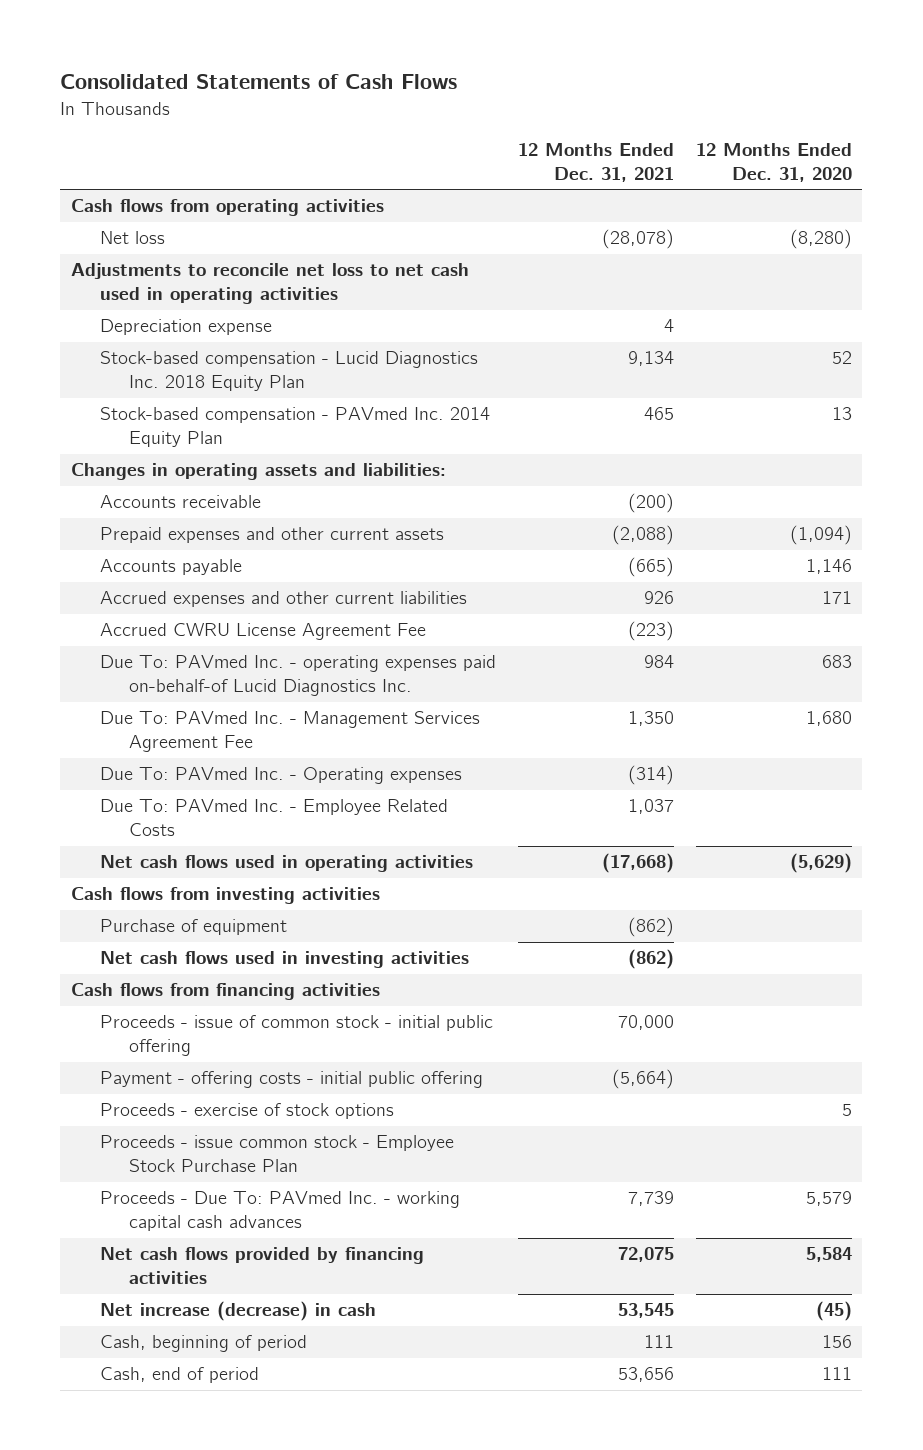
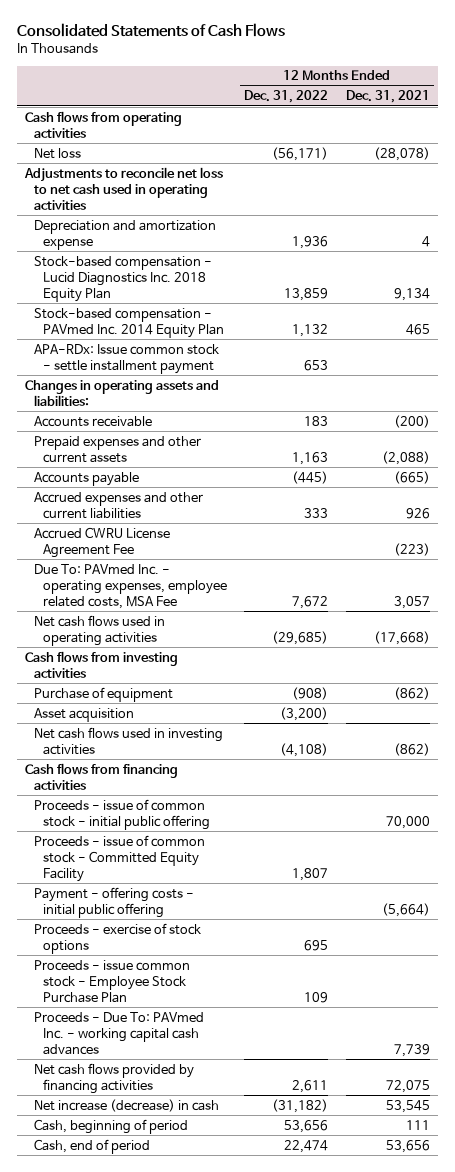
- | 12 Months Ended Dec. 31, 2021 | 12 Months Ended Dec. 31, 2020
+ | 12 Months Ended Dec. 31, 2022 | 12 Months Ended Dec. 31, 2021
- Depreciation expense | 4 |
+ Depreciation and amortization expense | 1,936 | 4
+ APA-RDx: Issue common stock - settle installment payment | 653 |
- Due To: PAVmed Inc. - operating expenses paid on-behalf-of Lucid Diagnostics Inc. | 984 | 683
- Due To: PAVmed Inc. - Management Services Agreement Fee | 1,350 | 1,680
- Due To: PAVmed Inc. - Operating expenses | (314) |
- Due To: PAVmed Inc. - Employee Related Costs | 1,037 |
+ Due To: PAVmed Inc. - operating expenses, employee related costs, MSA Fee | 7,672 | 3,057
+ Asset acquisition | (3,200) |
+ Proceeds - issue of common stock - Committed Equity Facility | 1,807 |

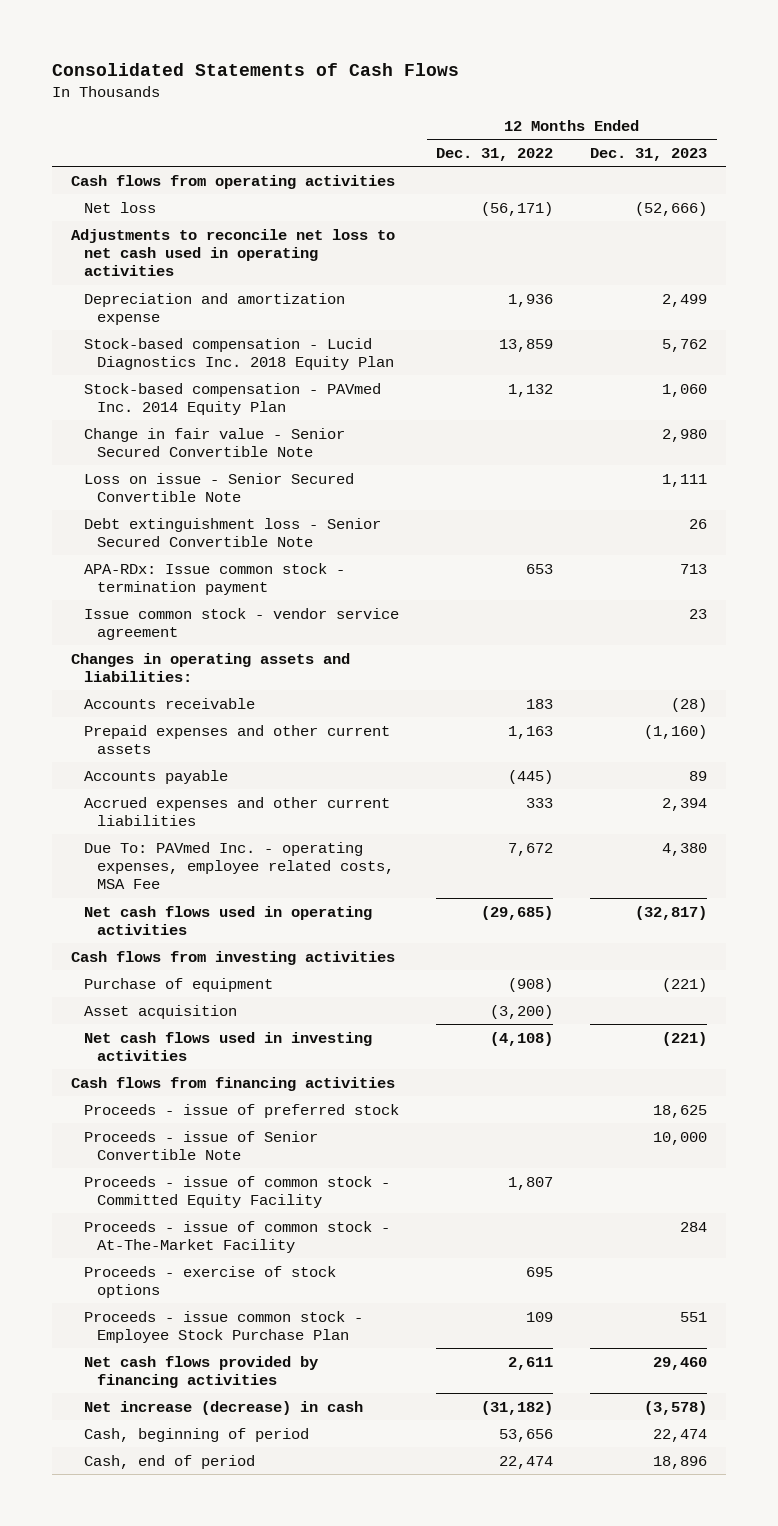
- | 12 Months Ended Dec. 31, 2022 | 12 Months Ended Dec. 31, 2021
+ | 12 Months Ended Dec. 31, 2022 | 12 Months Ended Dec. 31, 2023
- APA-RDx: Issue common stock - settle installment payment | 653 |
+ Change in fair value - Senior Secured Convertible Note | | 2,980
+ Loss on issue - Senior Secured Convertible Note | | 1,111
+ Debt extinguishment loss - Senior Secured Convertible Note | | 26
+ APA-RDx: Issue common stock - termination payment | 653 | 713
+ Issue common stock - vendor service agreement | | 23
- Accrued CWRU License Agreement Fee | | (223)
- Proceeds - issue of common stock - initial public offering | | 70,000
+ Proceeds - issue of preferred stock | | 18,625
+ Proceeds - issue of Senior Convertible Note | | 10,000
- Payment - offering costs - initial public offering | | (5,664)
+ Proceeds - issue of common stock - At-The-Market Facility | | 284
- Proceeds - Due To: PAVmed Inc. - working capital cash advances | | 7,739

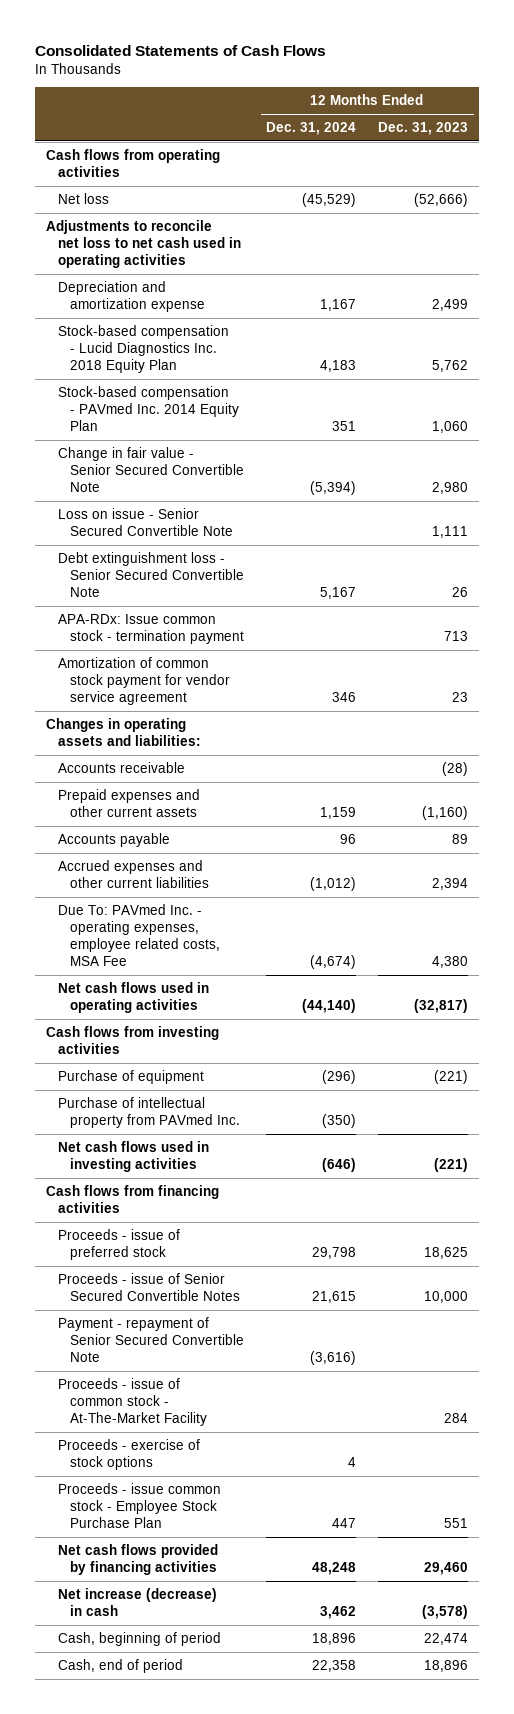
- | 12 Months Ended Dec. 31, 2022 | 12 Months Ended Dec. 31, 2023
+ | 12 Months Ended Dec. 31, 2024 | 12 Months Ended Dec. 31, 2023
- Issue common stock - vendor service agreement | | 23
+ Amortization of common stock payment for vendor service agreement | 346 | 23
- Asset acquisition | (3,200) |
+ Purchase of intellectual property from PAVmed Inc. | (350) |
- Proceeds - issue of Senior Convertible Note | | 10,000
- Proceeds - issue of common stock - Committed Equity Facility | 1,807 |
+ Proceeds - issue of Senior Secured Convertible Notes | 21,615 | 10,000
+ Payment - repayment of Senior Secured Convertible Note | (3,616) |

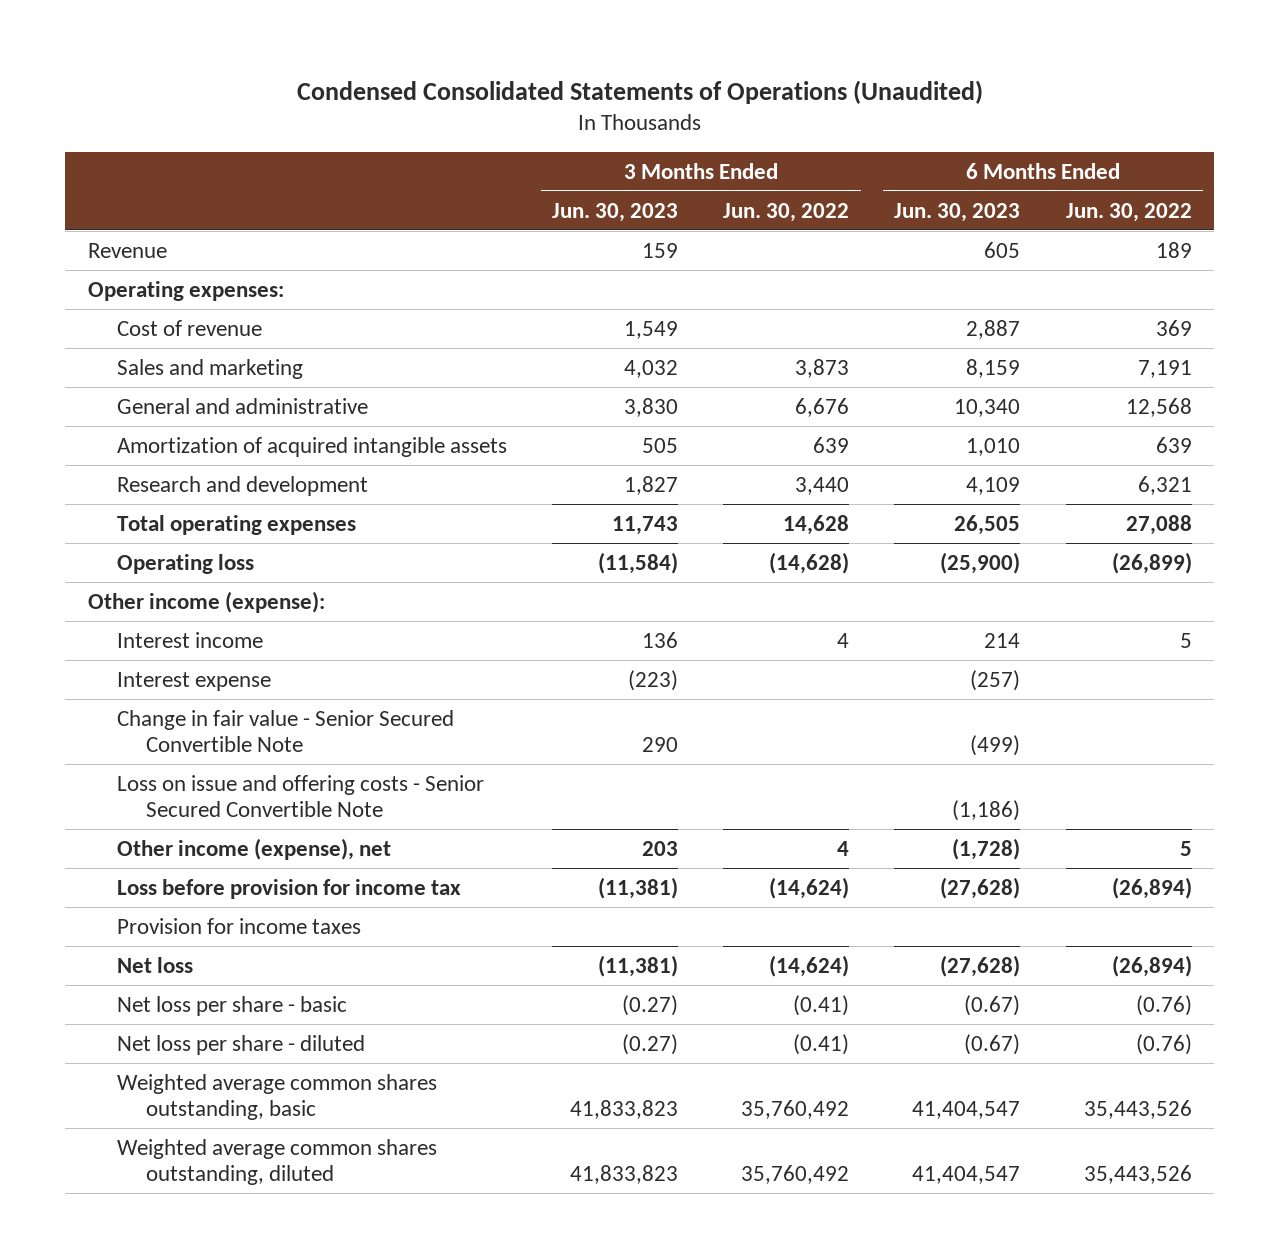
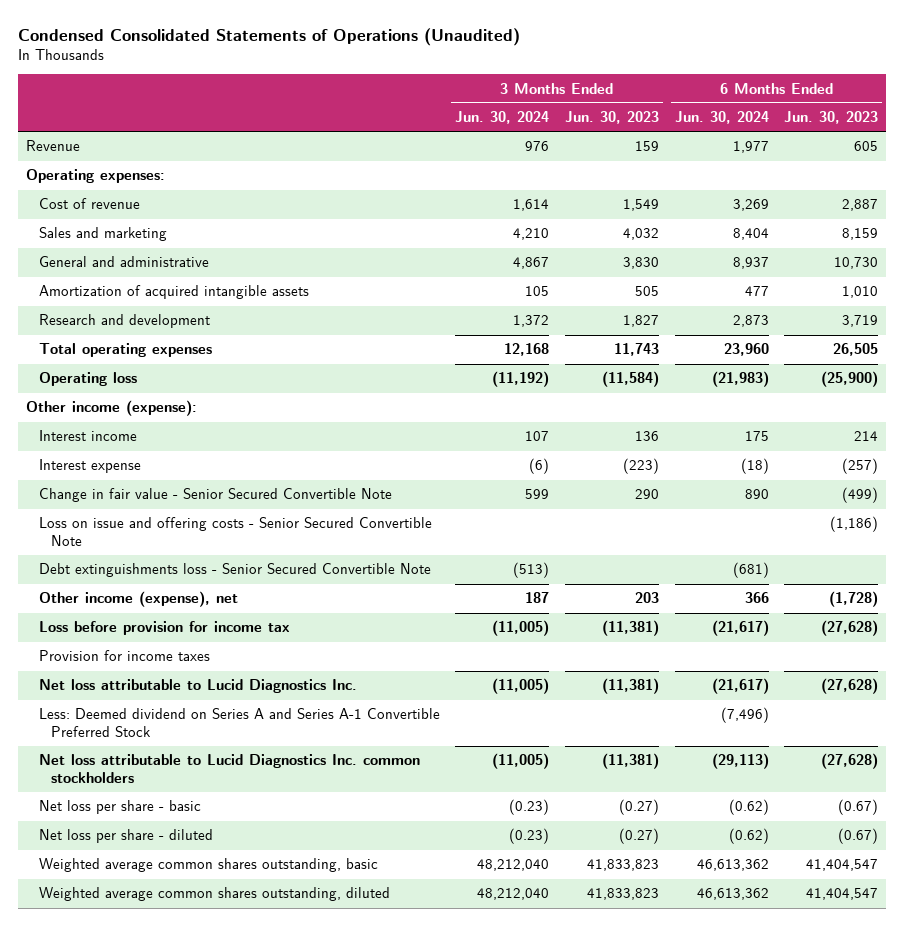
- | 3 Months Ended Jun. 30, 2023 | 3 Months Ended Jun. 30, 2022 | 6 Months Ended Jun. 30, 2023 | 6 Months Ended Jun. 30, 2022
+ | 3 Months Ended Jun. 30, 2024 | 3 Months Ended Jun. 30, 2023 | 6 Months Ended Jun. 30, 2024 | 6 Months Ended Jun. 30, 2023
- General and administrative | 3,830 | 6,676 | 10,340 | 12,568
+ General and administrative | 4,867 | 3,830 | 8,937 | 10,730
- Research and development | 1,827 | 3,440 | 4,109 | 6,321
+ Research and development | 1,372 | 1,827 | 2,873 | 3,719
+ Debt extinguishments loss - Senior Secured Convertible Note | (513) | | (681) |
- Net loss | (11,381) | (14,624) | (27,628) | (26,894)
+ Net loss attributable to Lucid Diagnostics Inc. | (11,005) | (11,381) | (21,617) | (27,628)
+ Less: Deemed dividend on Series A and Series A-1 Convertible Preferred Stock | | | (7,496) |
+ Net loss attributable to Lucid Diagnostics Inc. common stockholders | (11,005) | (11,381) | (29,113) | (27,628)

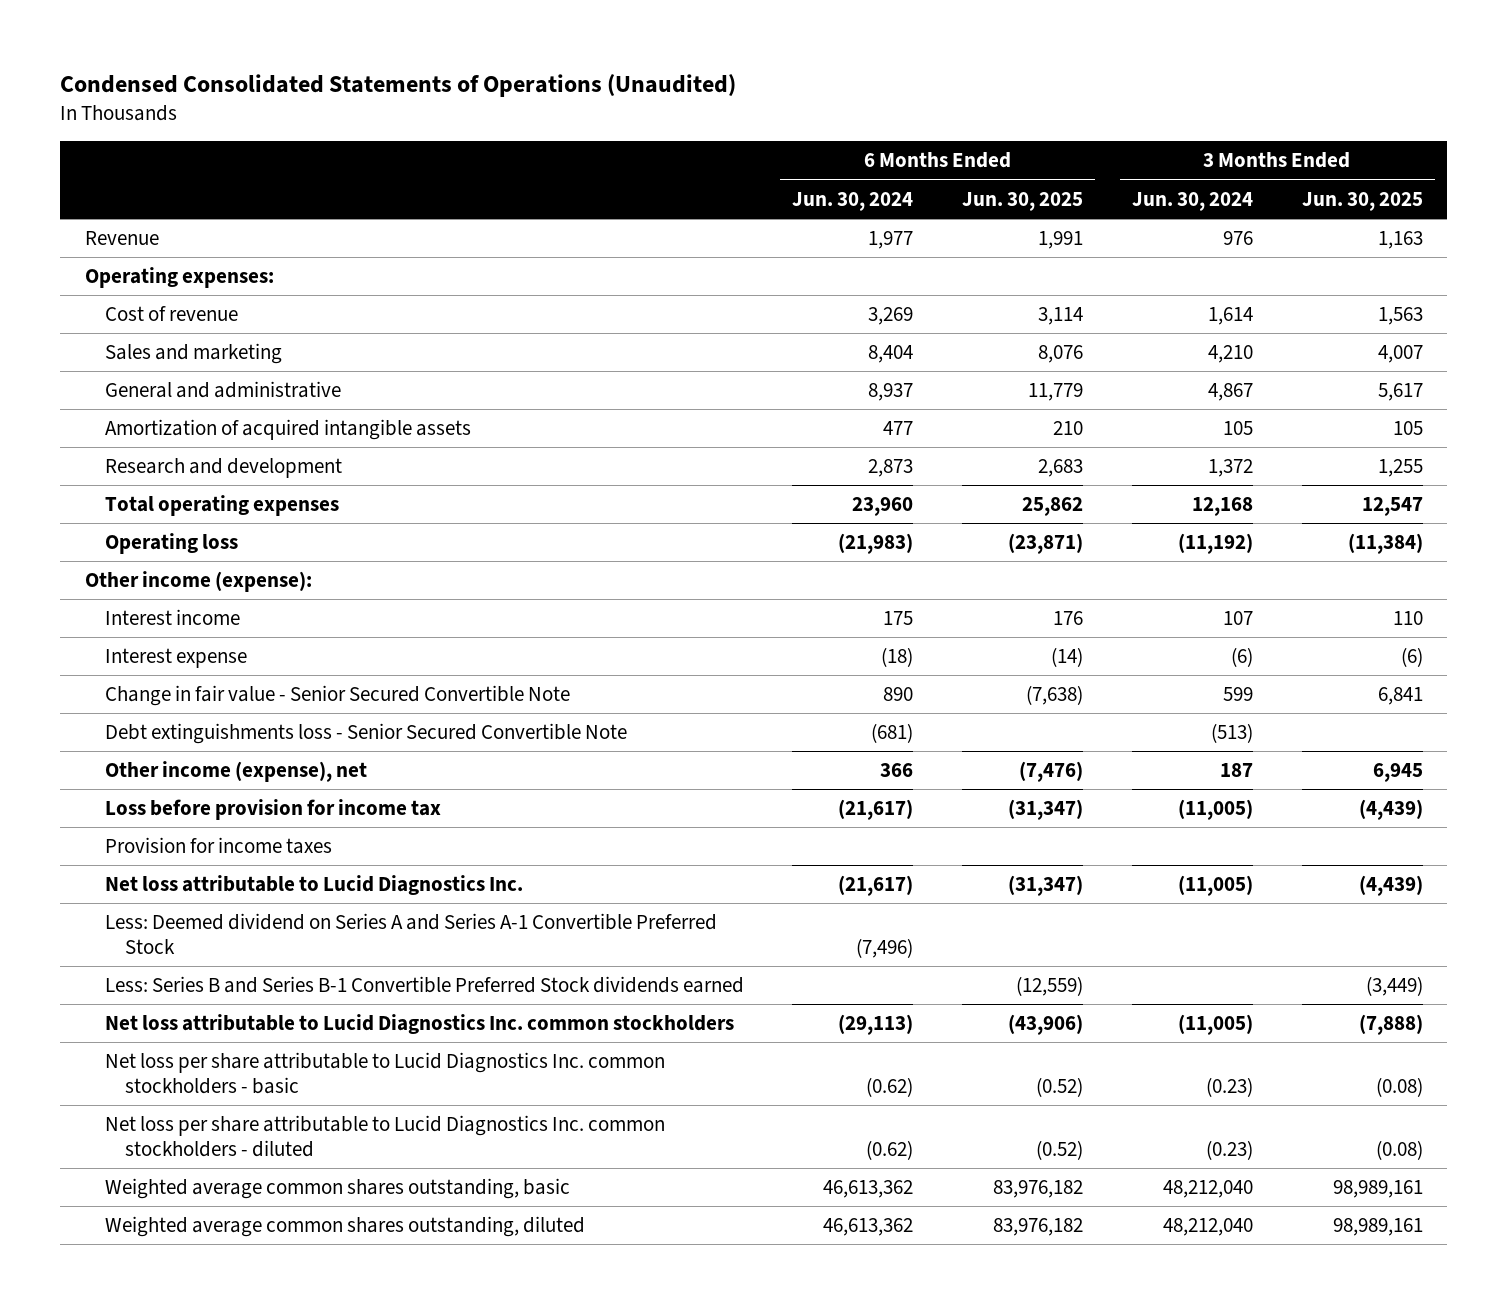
- | 3 Months Ended Jun. 30, 2024 | 3 Months Ended Jun. 30, 2023 | 6 Months Ended Jun. 30, 2024 | 6 Months Ended Jun. 30, 2023
+ | 6 Months Ended Jun. 30, 2024 | 6 Months Ended Jun. 30, 2025 | 3 Months Ended Jun. 30, 2024 | 3 Months Ended Jun. 30, 2025
- Loss on issue and offering costs - Senior Secured Convertible Note | | | | (1,186)
+ Less: Series B and Series B-1 Convertible Preferred Stock dividends earned | | (12,559) | | (3,449)
- Net loss per share - basic | (0.23) | (0.27) | (0.62) | (0.67)
- Net loss per share - diluted | (0.23) | (0.27) | (0.62) | (0.67)
+ Net loss per share attributable to Lucid Diagnostics Inc. common stockholders - basic | (0.62) | (0.52) | (0.23) | (0.08)
+ Net loss per share attributable to Lucid Diagnostics Inc. common stockholders - diluted | (0.62) | (0.52) | (0.23) | (0.08)

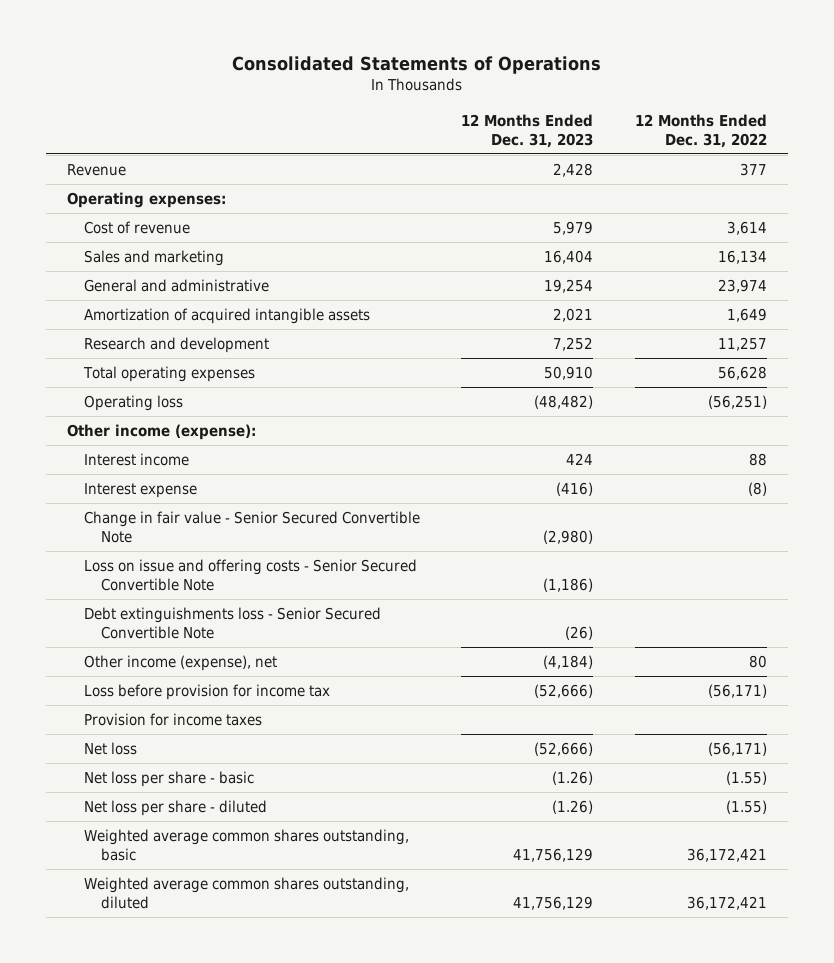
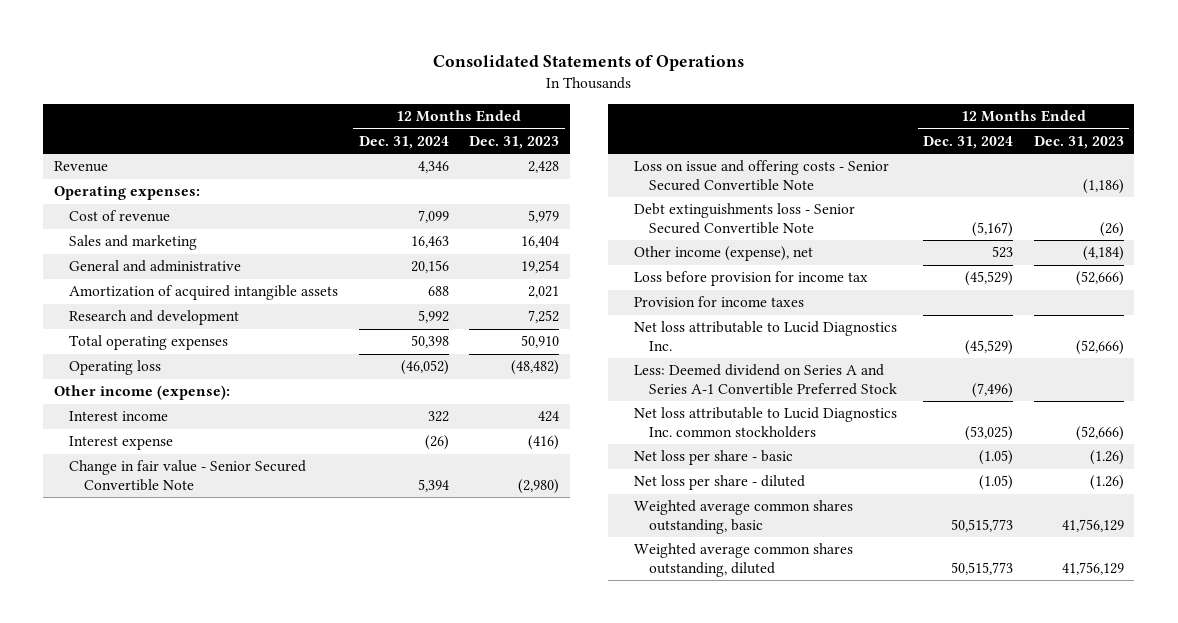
- | 12 Months Ended Dec. 31, 2023 | 12 Months Ended Dec. 31, 2022
+ | 12 Months Ended Dec. 31, 2024 | 12 Months Ended Dec. 31, 2023
- Net loss | (52,666) | (56,171)
+ Net loss attributable to Lucid Diagnostics Inc. | (45,529) | (52,666)
+ Less: Deemed dividend on Series A and Series A-1 Convertible Preferred Stock | (7,496) |
+ Net loss attributable to Lucid Diagnostics Inc. common stockholders | (53,025) | (52,666)

